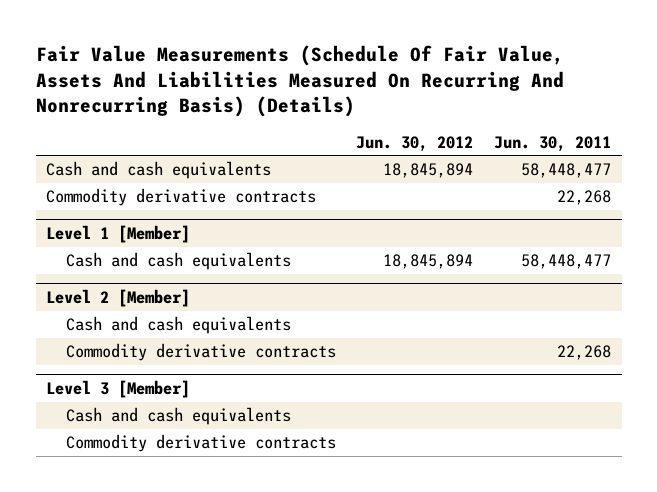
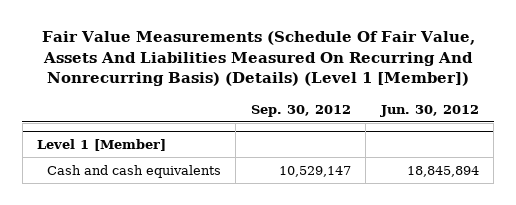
- Fair Value Measurements (Schedule Of Fair Value, Assets And Liabilities Measured On Recurring And Nonrecurring Basis) (Details)
+ Fair Value Measurements (Schedule Of Fair Value, Assets And Liabilities Measured On Recurring And Nonrecurring Basis) (Details) (Level 1 [Member])
- | Jun. 30, 2012 | Jun. 30, 2011
+ | Sep. 30, 2012 | Jun. 30, 2012
- Cash and cash equivalents | 18,845,894 | 58,448,477
- Commodity derivative contracts | | 22,268
- Level 2 [Member]
- Cash and cash equivalents
- Commodity derivative contracts | | 22,268
- Level 3 [Member]
- Cash and cash equivalents
- Commodity derivative contracts

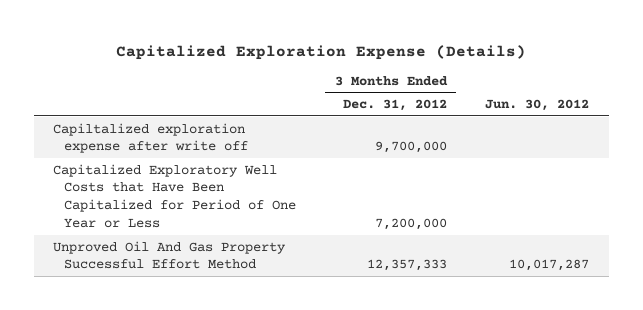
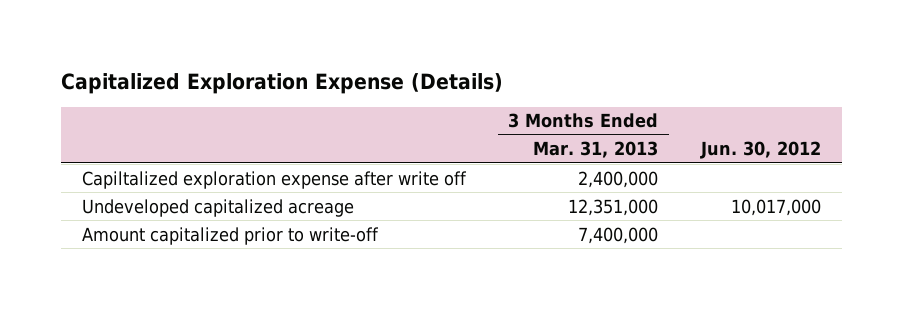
- | 3 Months Ended Dec. 31, 2012 | Jun. 30, 2012
+ | 3 Months Ended Mar. 31, 2013 | Jun. 30, 2012
- Capitalized Exploratory Well Costs that Have Been Capitalized for Period of One Year or Less | 7,200,000 |
- Unproved Oil And Gas Property Successful Effort Method | 12,357,333 | 10,017,287
+ Undeveloped capitalized acreage | 12,351,000 | 10,017,000
+ Amount capitalized prior to write-off | 7,400,000 |

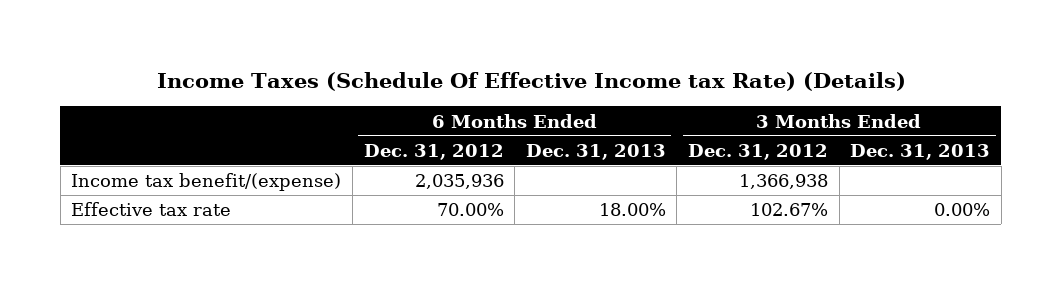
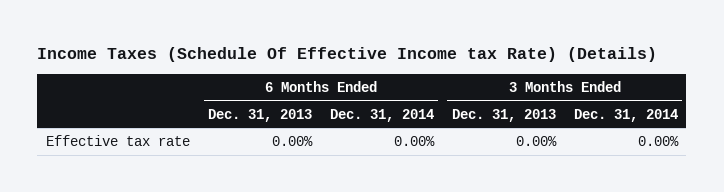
- | 6 Months Ended Dec. 31, 2012 | 6 Months Ended Dec. 31, 2013 | 3 Months Ended Dec. 31, 2012 | 3 Months Ended Dec. 31, 2013
+ | 6 Months Ended Dec. 31, 2013 | 6 Months Ended Dec. 31, 2014 | 3 Months Ended Dec. 31, 2013 | 3 Months Ended Dec. 31, 2014
- Income tax benefit/(expense) | 2,035,936 | | 1,366,938 |
- Effective tax rate | 70.00% | 18.00% | 102.67% | 0.00%
+ Effective tax rate | 0.00% | 0.00% | 0.00% | 0.00%

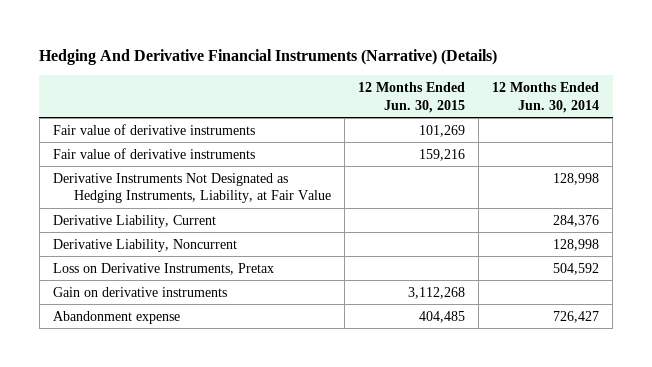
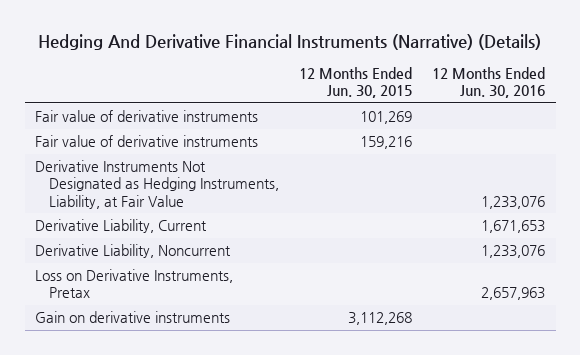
- | 12 Months Ended Jun. 30, 2015 | 12 Months Ended Jun. 30, 2014
+ | 12 Months Ended Jun. 30, 2015 | 12 Months Ended Jun. 30, 2016
- Abandonment expense | 404,485 | 726,427

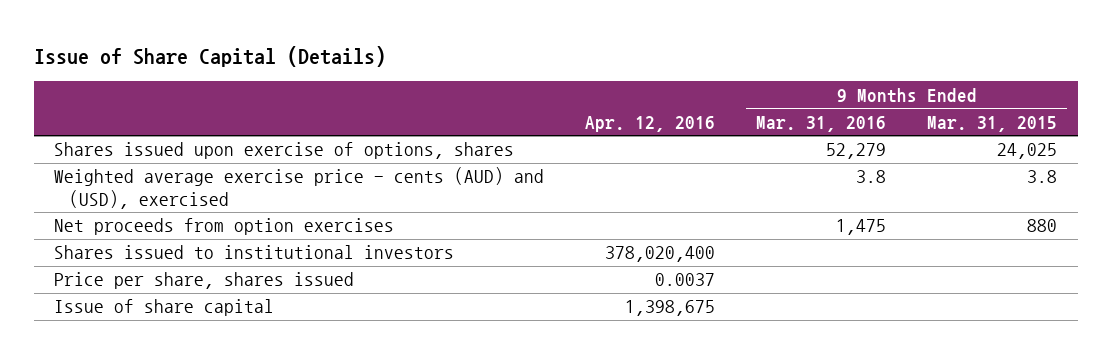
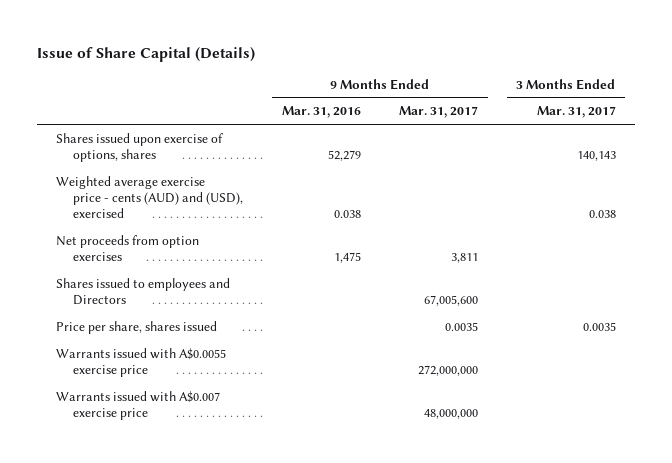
- | Apr. 12, 2016 | 9 Months Ended Mar. 31, 2016 | 9 Months Ended Mar. 31, 2015
+ | 9 Months Ended Mar. 31, 2016 | 9 Months Ended Mar. 31, 2017 | 3 Months Ended Mar. 31, 2017
- Weighted average exercise price - cents (AUD) and (USD), exercised | | 3.8 | 3.8
+ Weighted average exercise price - cents (AUD) and (USD), exercised | 0.038 | | 0.038
- Shares issued to institutional investors | 378,020,400 | |
+ Shares issued to employees and Directors | | 67,005,600 |
- Issue of share capital | 1,398,675 | |
+ Warrants issued with A$0.0055 exercise price | | 272,000,000 |
+ Warrants issued with A$0.007 exercise price | | 48,000,000 |

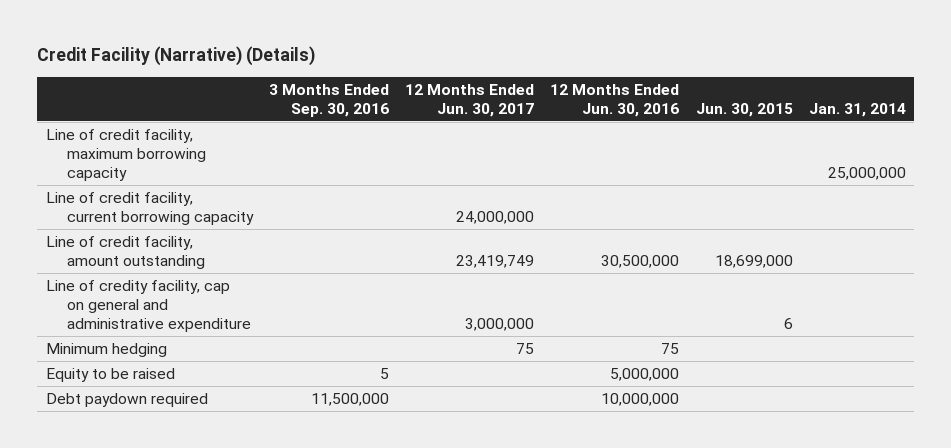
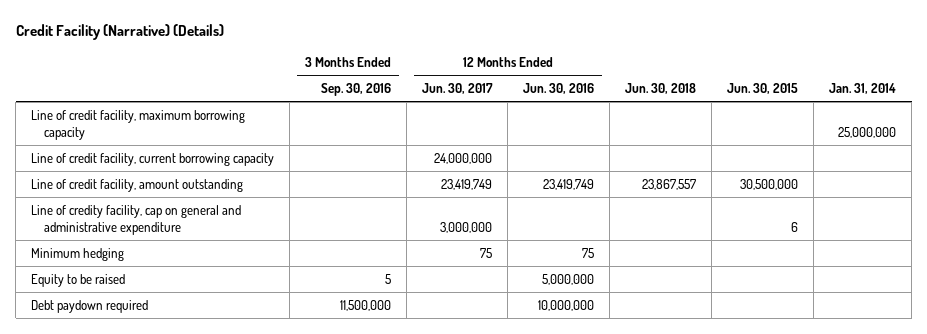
- | 3 Months Ended Sep. 30, 2016 | 12 Months Ended Jun. 30, 2017 | 12 Months Ended Jun. 30, 2016 | Jun. 30, 2015 | Jan. 31, 2014
+ | 3 Months Ended Sep. 30, 2016 | 12 Months Ended Jun. 30, 2017 | 12 Months Ended Jun. 30, 2016 | Jun. 30, 2018 | Jun. 30, 2015 | Jan. 31, 2014
- Line of credit facility, amount outstanding | | 23,419,749 | 30,500,000 | 18,699,000 |
+ Line of credit facility, amount outstanding | | 23,419,749 | 23,419,749 | 23,867,557 | 30,500,000 |

